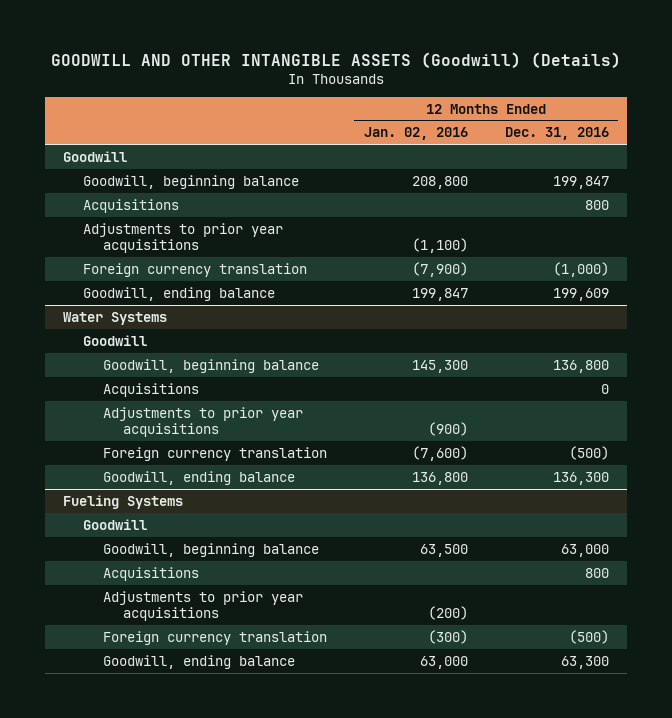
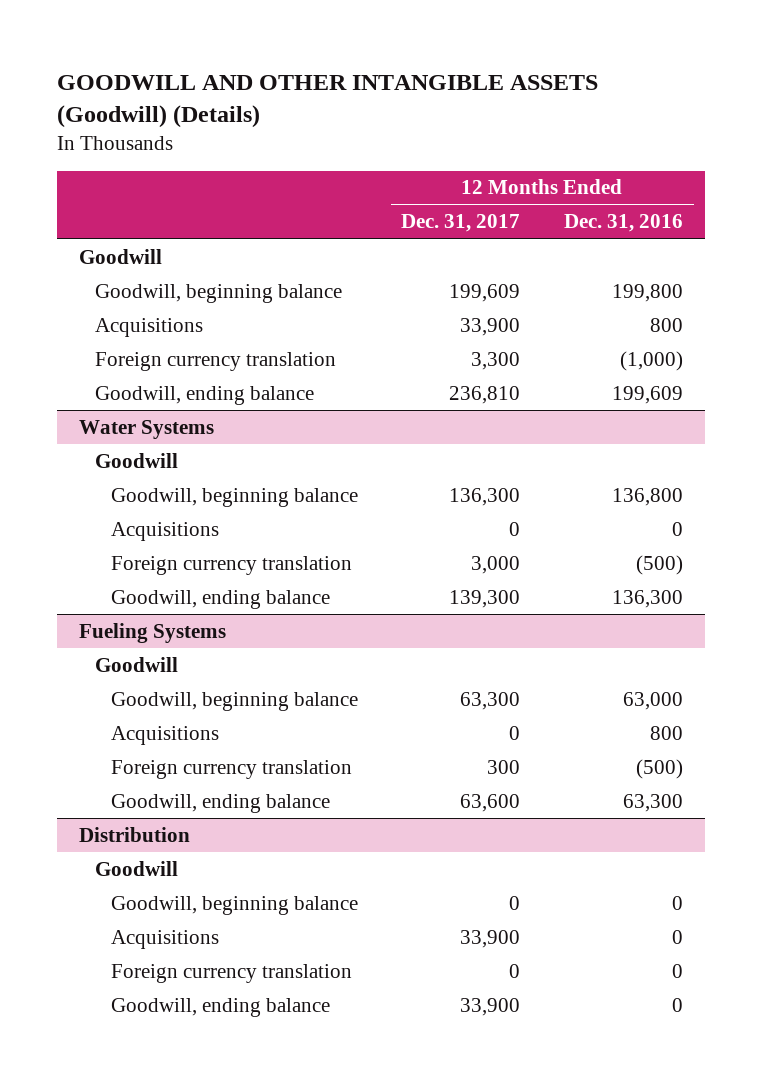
- | 12 Months Ended Jan. 02, 2016 | 12 Months Ended Dec. 31, 2016
+ | 12 Months Ended Dec. 31, 2017 | 12 Months Ended Dec. 31, 2016
- Goodwill, beginning balance | 208,800 | 199,847
+ Goodwill, beginning balance | 199,609 | 199,800
- Adjustments to prior year acquisitions | (1,100) |
@ Water Systems
- Adjustments to prior year acquisitions | (900) |
@ Fueling Systems
- Adjustments to prior year acquisitions | (200) |
+ Distribution
+ Goodwill
+ Goodwill, beginning balance | 0 | 0
+ Acquisitions | 33,900 | 0
+ Foreign currency translation | 0 | 0
+ Goodwill, ending balance | 33,900 | 0

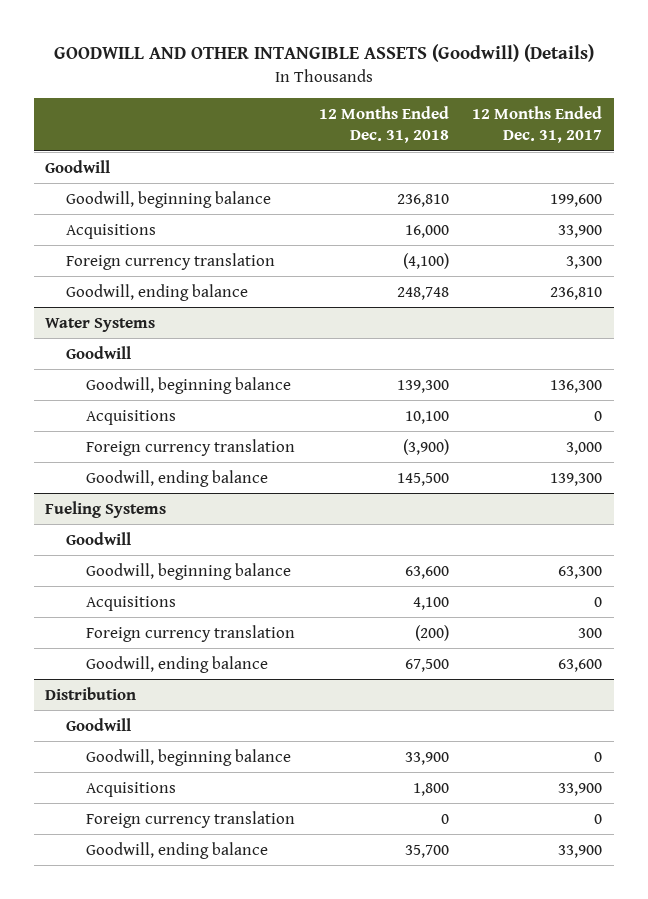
- | 12 Months Ended Dec. 31, 2017 | 12 Months Ended Dec. 31, 2016
+ | 12 Months Ended Dec. 31, 2018 | 12 Months Ended Dec. 31, 2017
- Goodwill, beginning balance | 199,609 | 199,800
+ Goodwill, beginning balance | 236,810 | 199,600

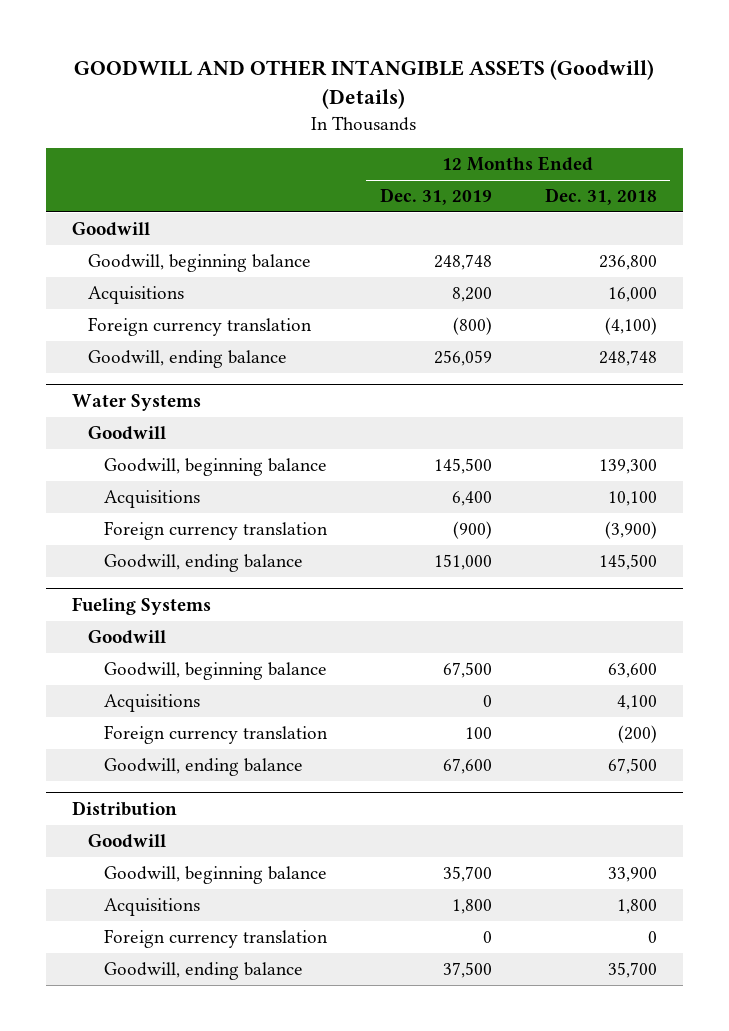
- | 12 Months Ended Dec. 31, 2018 | 12 Months Ended Dec. 31, 2017
+ | 12 Months Ended Dec. 31, 2019 | 12 Months Ended Dec. 31, 2018
- Goodwill, beginning balance | 236,810 | 199,600
+ Goodwill, beginning balance | 248,748 | 236,800

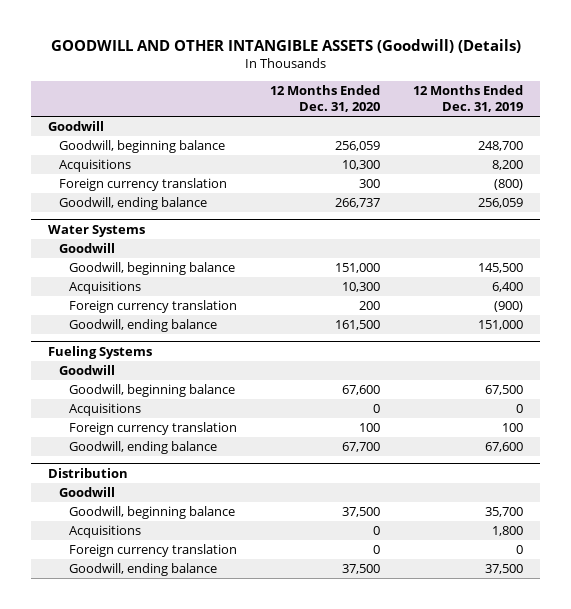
- | 12 Months Ended Dec. 31, 2019 | 12 Months Ended Dec. 31, 2018
+ | 12 Months Ended Dec. 31, 2020 | 12 Months Ended Dec. 31, 2019
- Goodwill, beginning balance | 248,748 | 236,800
+ Goodwill, beginning balance | 256,059 | 248,700

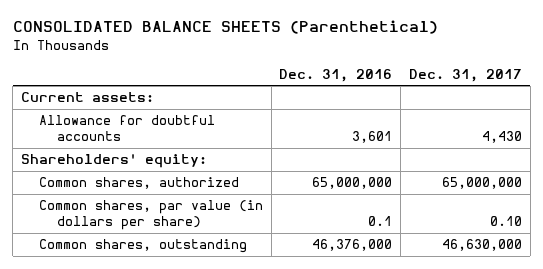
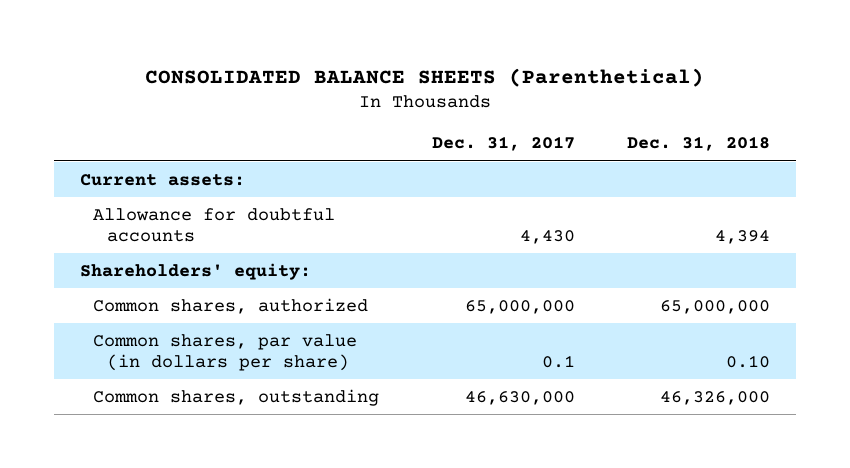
- | Dec. 31, 2016 | Dec. 31, 2017
+ | Dec. 31, 2017 | Dec. 31, 2018
- Common shares, par value (in dollars per share) | 0.1 | 0.10
+ Common shares, par value (in dollars per share) | 0.1 | 0.10

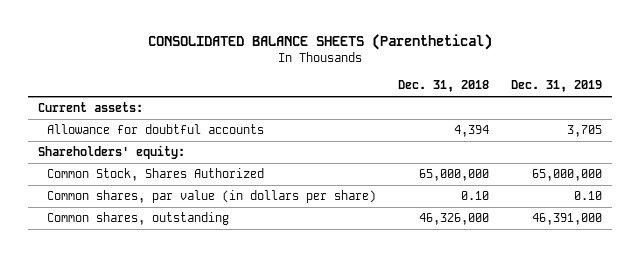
- | Dec. 31, 2017 | Dec. 31, 2018
+ | Dec. 31, 2018 | Dec. 31, 2019
- Common shares, authorized | 65,000,000 | 65,000,000
+ Common Stock, Shares Authorized | 65,000,000 | 65,000,000

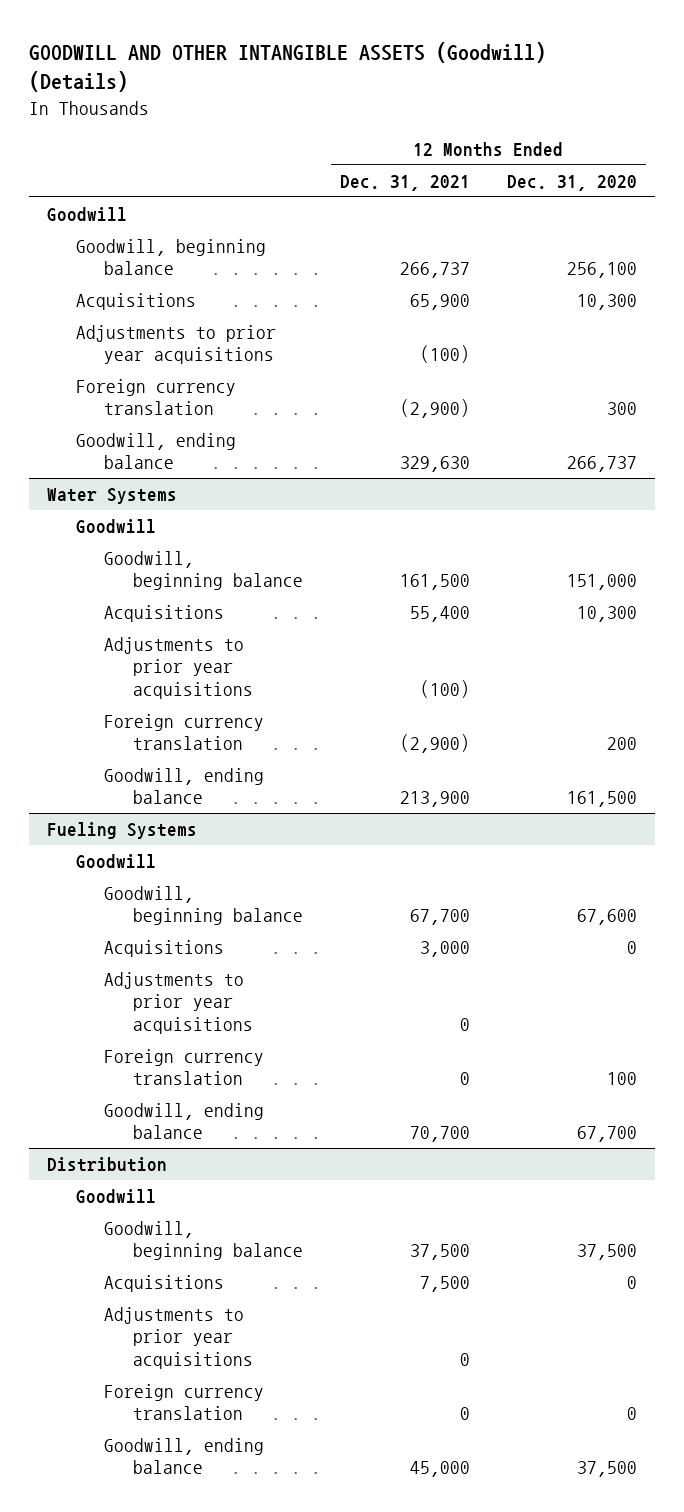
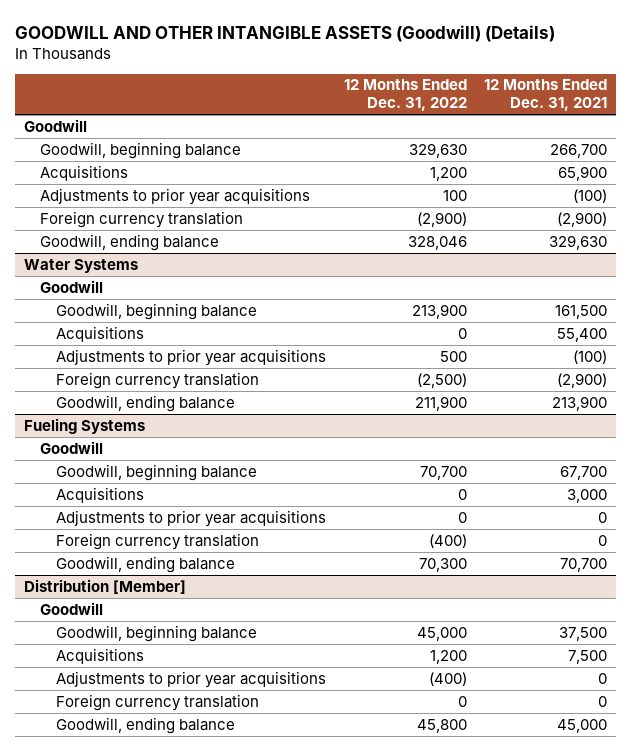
- | 12 Months Ended Dec. 31, 2021 | 12 Months Ended Dec. 31, 2020
+ | 12 Months Ended Dec. 31, 2022 | 12 Months Ended Dec. 31, 2021
- Goodwill, beginning balance | 266,737 | 256,100
+ Goodwill, beginning balance | 329,630 | 266,700
- Distribution
+ Distribution [Member]

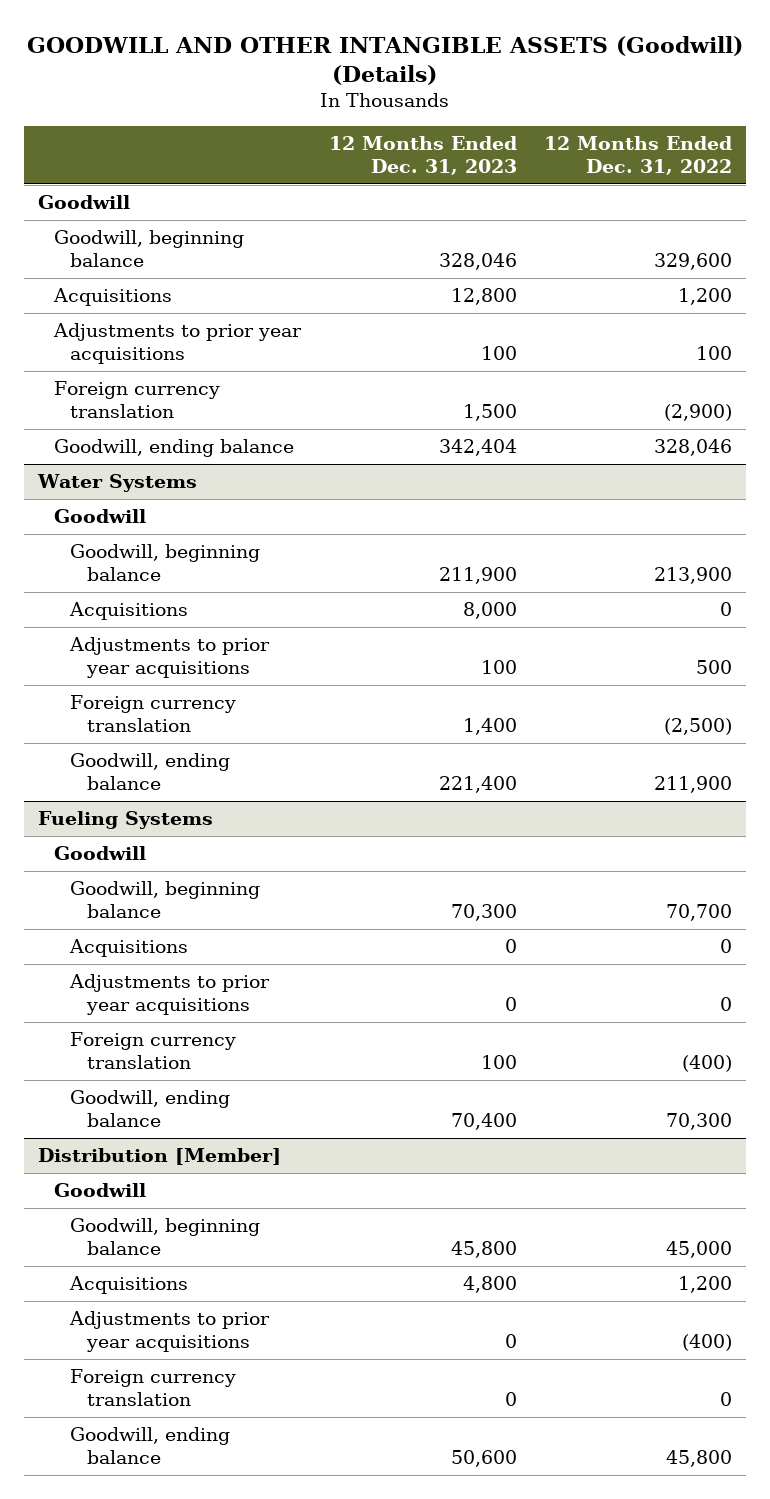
- | 12 Months Ended Dec. 31, 2022 | 12 Months Ended Dec. 31, 2021
+ | 12 Months Ended Dec. 31, 2023 | 12 Months Ended Dec. 31, 2022
- Goodwill, beginning balance | 329,630 | 266,700
+ Goodwill, beginning balance | 328,046 | 329,600

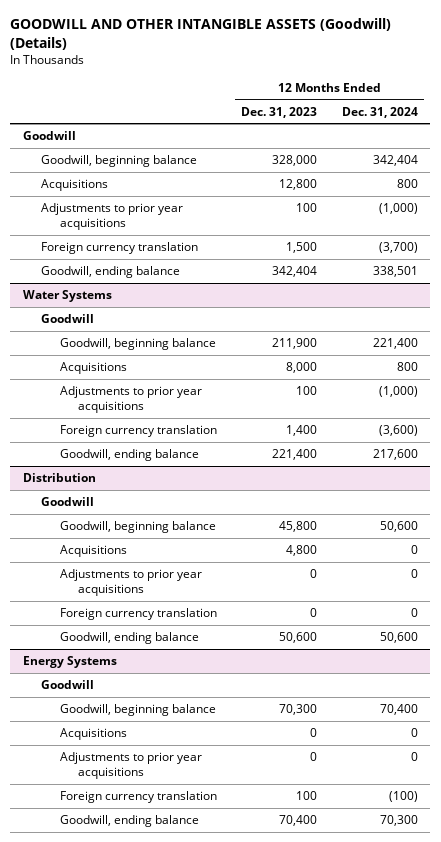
- | 12 Months Ended Dec. 31, 2023 | 12 Months Ended Dec. 31, 2022
+ | 12 Months Ended Dec. 31, 2023 | 12 Months Ended Dec. 31, 2024
- Goodwill, beginning balance | 328,046 | 329,600
+ Goodwill, beginning balance | 328,000 | 342,404
- Fueling Systems
- Goodwill
- Goodwill, beginning balance | 70,300 | 70,700
- Acquisitions | 0 | 0
- Adjustments to prior year acquisitions | 0 | 0
- Foreign currency translation | 100 | (400)
- Goodwill, ending balance | 70,400 | 70,300
- Distribution [Member]
+ Distribution
+ Energy Systems
+ Goodwill
+ Goodwill, beginning balance | 70,300 | 70,400
+ Acquisitions | 0 | 0
+ Adjustments to prior year acquisitions | 0 | 0
+ Foreign currency translation | 100 | (100)
+ Goodwill, ending balance | 70,400 | 70,300

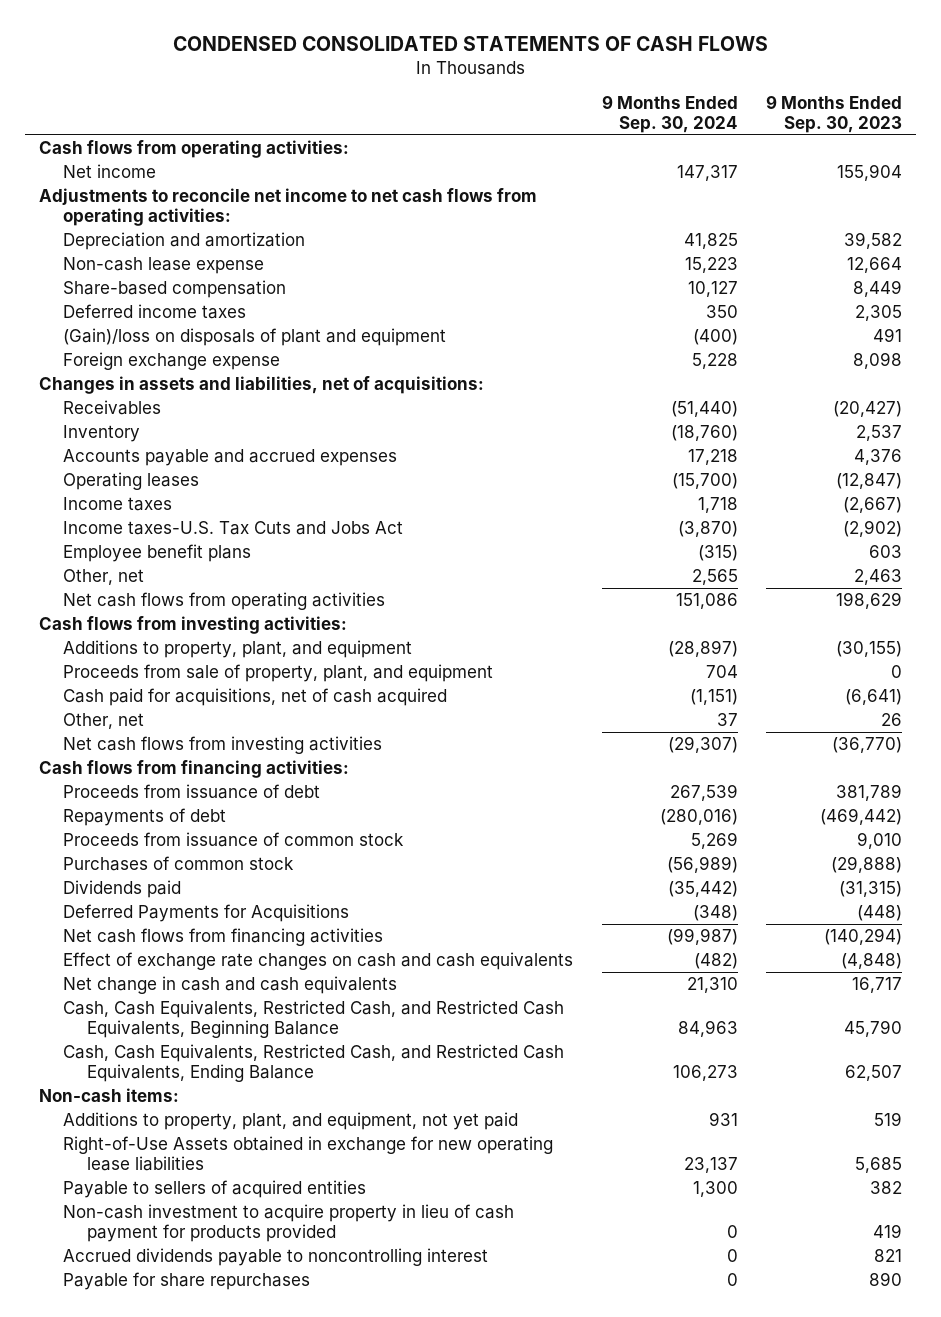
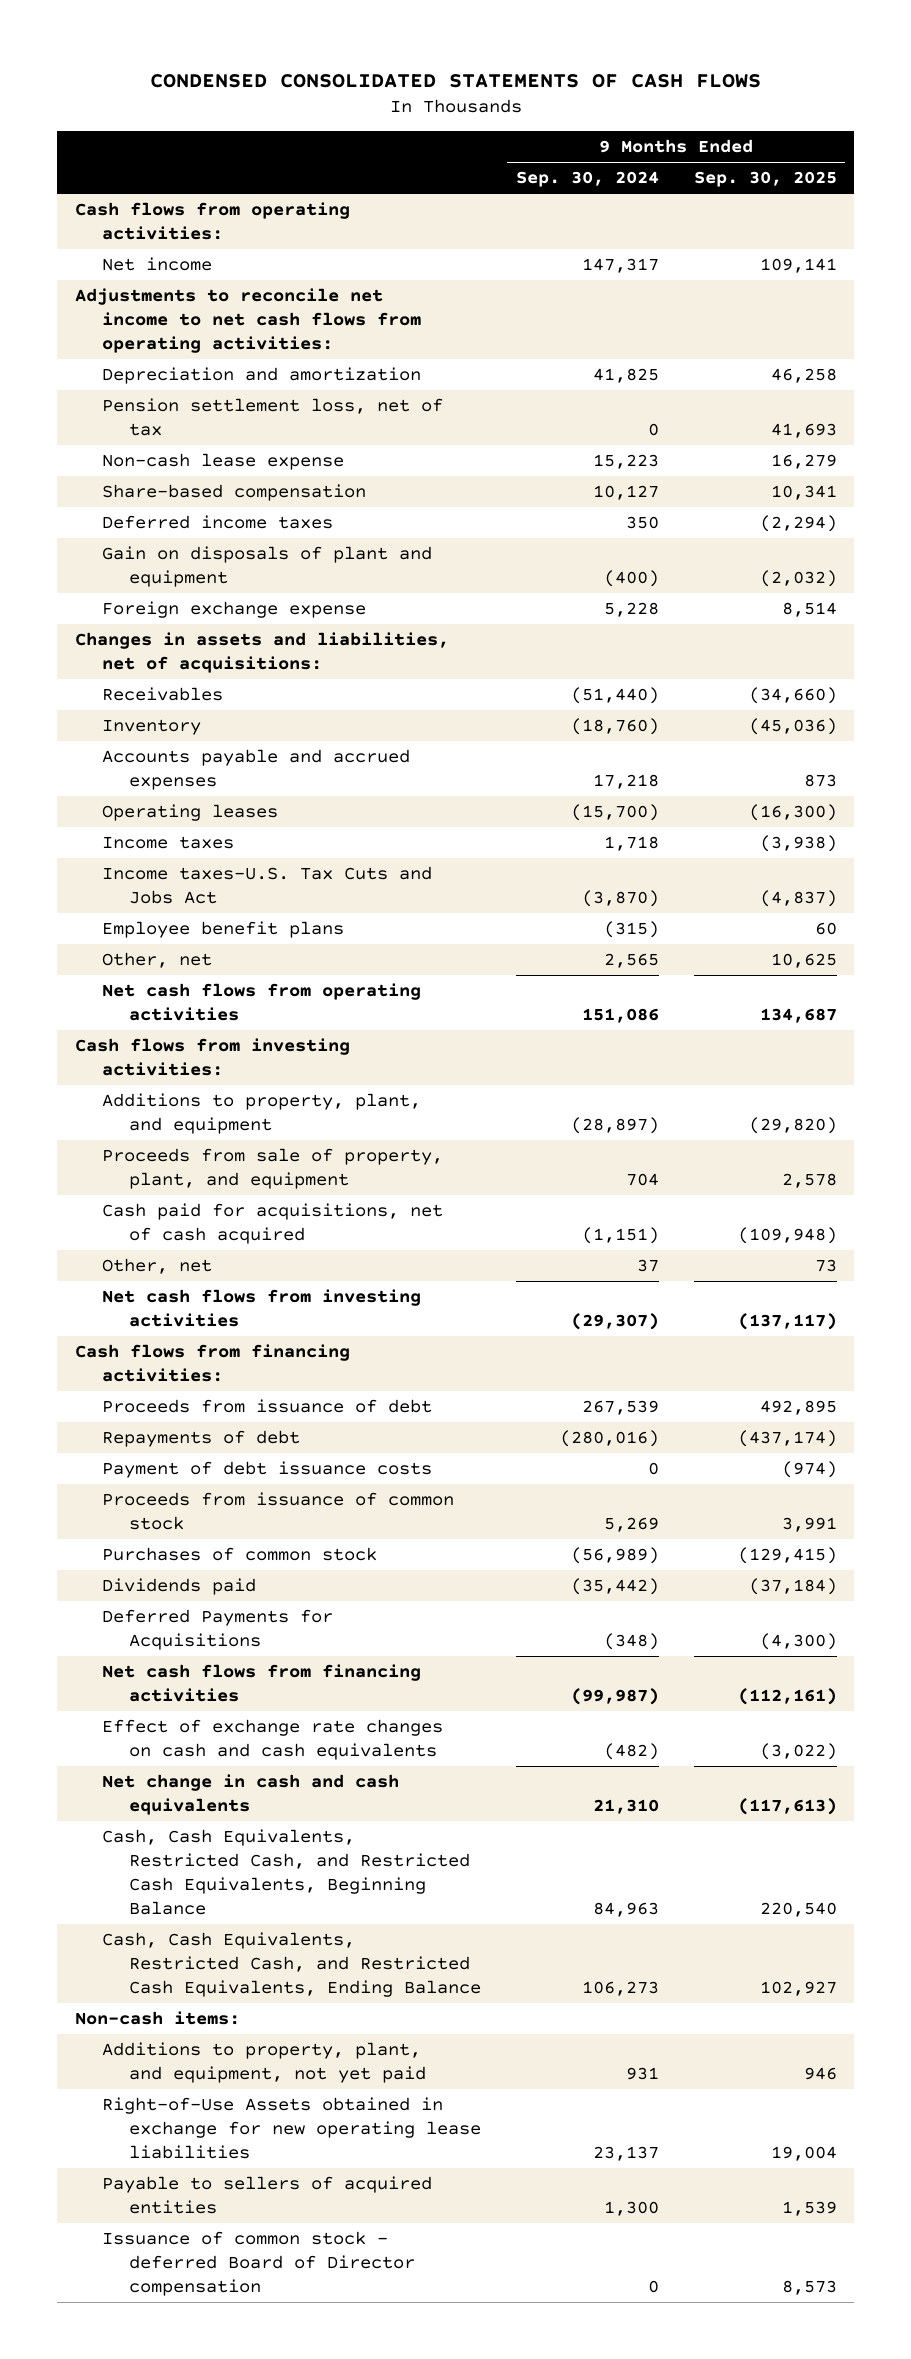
- | 9 Months Ended Sep. 30, 2024 | 9 Months Ended Sep. 30, 2023
+ | 9 Months Ended Sep. 30, 2024 | 9 Months Ended Sep. 30, 2025
+ Pension settlement loss, net of tax | 0 | 41,693
- (Gain)/loss on disposals of plant and equipment | (400) | 491
+ Gain on disposals of plant and equipment | (400) | (2,032)
+ Payment of debt issuance costs | 0 | (974)
- Non-cash investment to acquire property in lieu of cash payment for products provided | 0 | 419
- Accrued dividends payable to noncontrolling interest | 0 | 821
- Payable for share repurchases | 0 | 890
+ Issuance of common stock - deferred Board of Director compensation | 0 | 8,573

